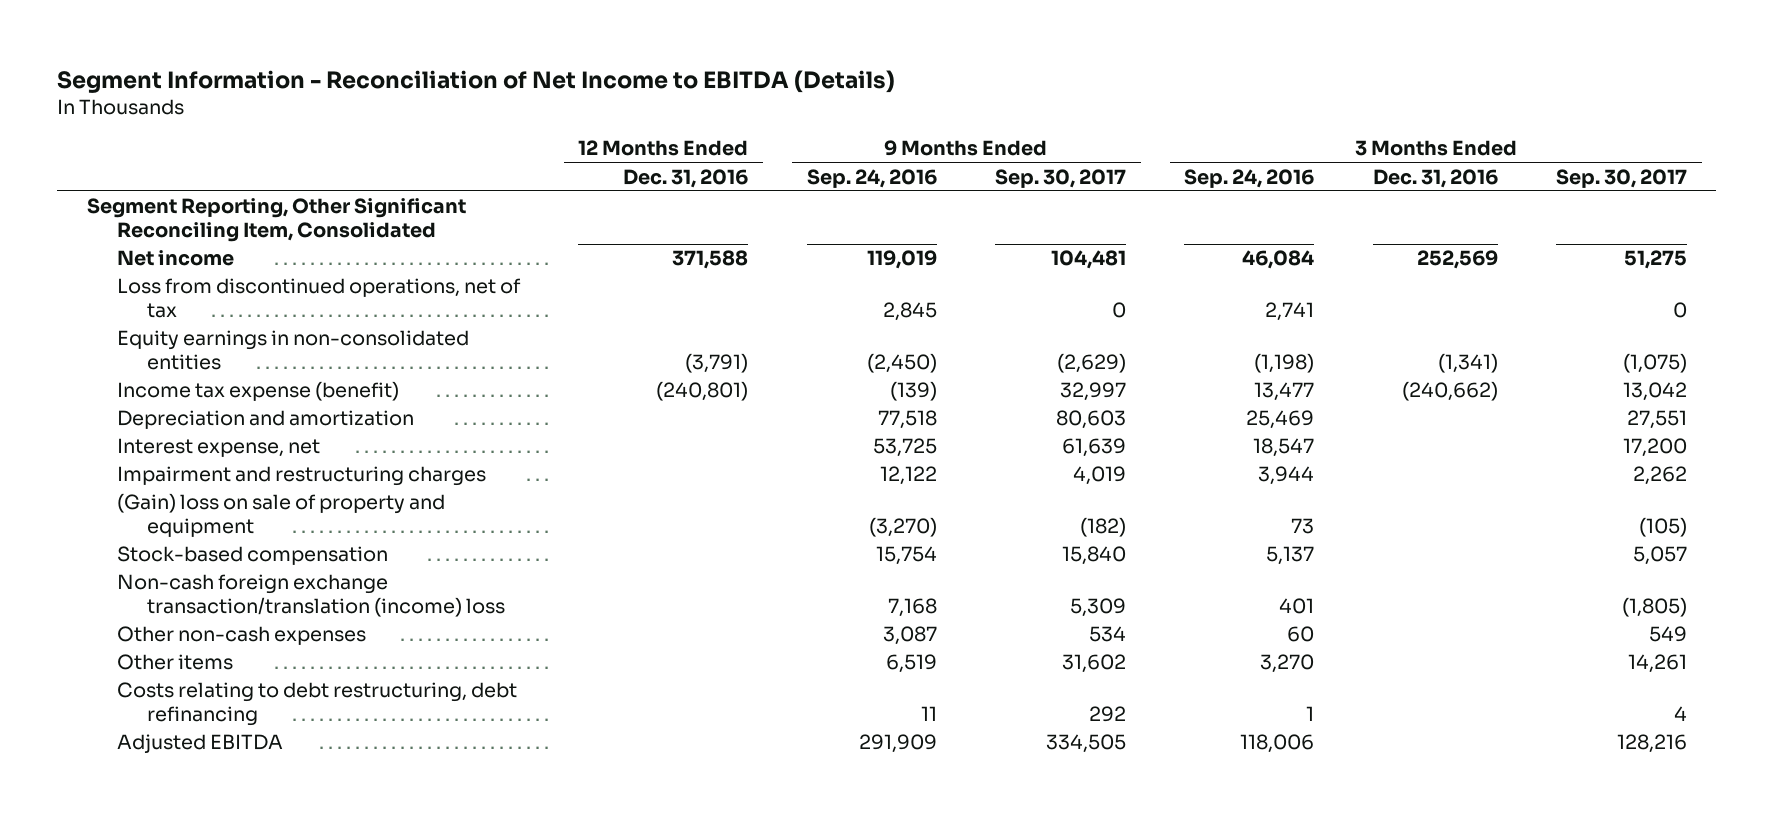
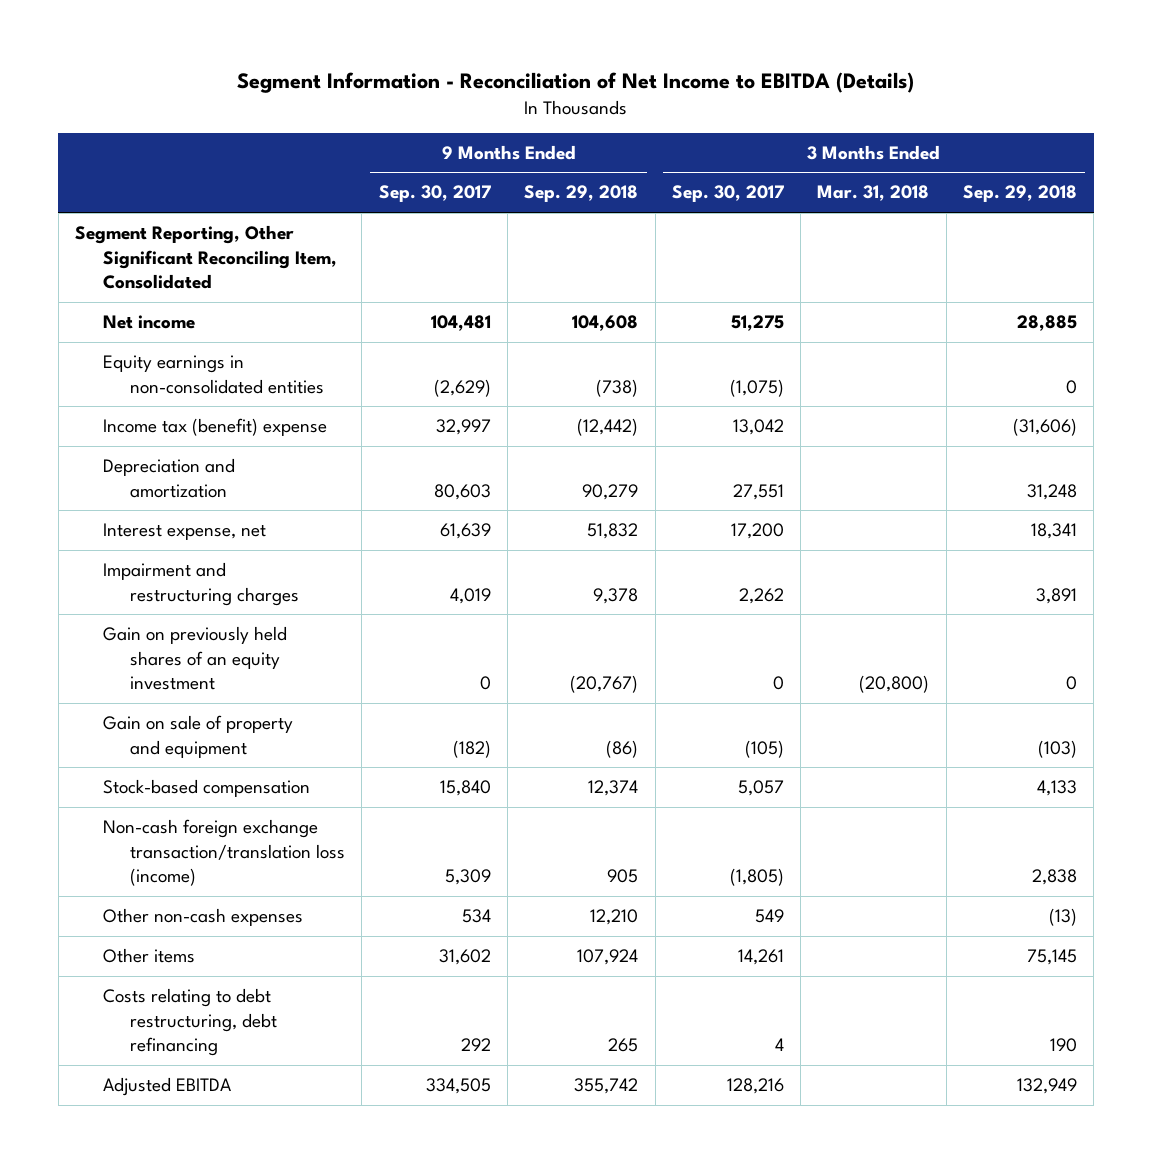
- | 12 Months Ended Dec. 31, 2016 | 9 Months Ended Sep. 24, 2016 | 9 Months Ended Sep. 30, 2017 | 3 Months Ended Sep. 24, 2016 | 3 Months Ended Dec. 31, 2016 | 3 Months Ended Sep. 30, 2017
+ | 9 Months Ended Sep. 30, 2017 | 9 Months Ended Sep. 29, 2018 | 3 Months Ended Sep. 30, 2017 | 3 Months Ended Mar. 31, 2018 | 3 Months Ended Sep. 29, 2018
- Loss from discontinued operations, net of tax | | 2,845 | 0 | 2,741 | | 0
- Income tax expense (benefit) | (240,801) | (139) | 32,997 | 13,477 | (240,662) | 13,042
+ Income tax (benefit) expense | 32,997 | (12,442) | 13,042 | | (31,606)
- (Gain) loss on sale of property and equipment | | (3,270) | (182) | 73 | | (105)
+ Gain on previously held shares of an equity investment | 0 | (20,767) | 0 | (20,800) | 0
+ Gain on sale of property and equipment | (182) | (86) | (105) | | (103)
- Non-cash foreign exchange transaction/translation (income) loss | | 7,168 | 5,309 | 401 | | (1,805)
+ Non-cash foreign exchange transaction/translation loss (income) | 5,309 | 905 | (1,805) | | 2,838

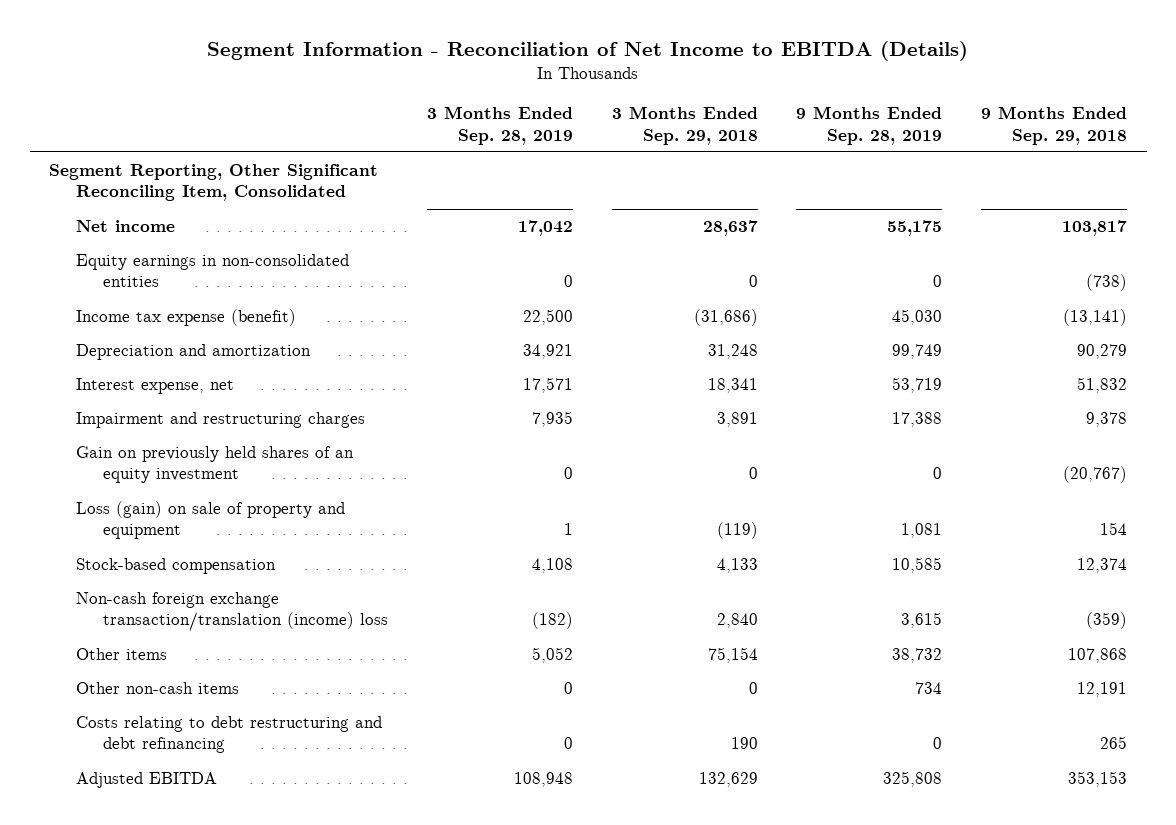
- | 9 Months Ended Sep. 30, 2017 | 9 Months Ended Sep. 29, 2018 | 3 Months Ended Sep. 30, 2017 | 3 Months Ended Mar. 31, 2018 | 3 Months Ended Sep. 29, 2018
+ | 3 Months Ended Sep. 28, 2019 | 3 Months Ended Sep. 29, 2018 | 9 Months Ended Sep. 28, 2019 | 9 Months Ended Sep. 29, 2018
- Net income | 104,481 | 104,608 | 51,275 | | 28,885
+ Net income | 17,042 | 28,637 | 55,175 | 103,817
- Income tax (benefit) expense | 32,997 | (12,442) | 13,042 | | (31,606)
+ Income tax expense (benefit) | 22,500 | (31,686) | 45,030 | (13,141)
- Gain on sale of property and equipment | (182) | (86) | (105) | | (103)
+ Loss (gain) on sale of property and equipment | 1 | (119) | 1,081 | 154
- Non-cash foreign exchange transaction/translation loss (income) | 5,309 | 905 | (1,805) | | 2,838
- Other non-cash expenses | 534 | 12,210 | 549 | | (13)
- Other items | 31,602 | 107,924 | 14,261 | | 75,145
- Costs relating to debt restructuring, debt refinancing | 292 | 265 | 4 | | 190
- Adjusted EBITDA | 334,505 | 355,742 | 128,216 | | 132,949
+ Non-cash foreign exchange transaction/translation (income) loss | (182) | 2,840 | 3,615 | (359)
+ Other items | 5,052 | 75,154 | 38,732 | 107,868
+ Other non-cash items | 0 | 0 | 734 | 12,191
+ Costs relating to debt restructuring and debt refinancing | 0 | 190 | 0 | 265
+ Adjusted EBITDA | 108,948 | 132,629 | 325,808 | 353,153

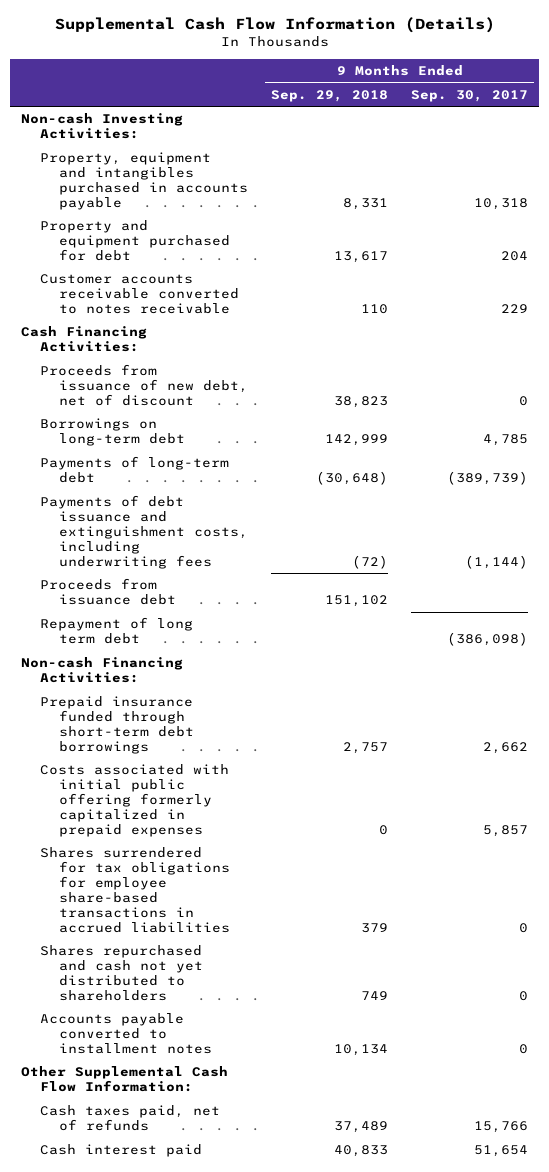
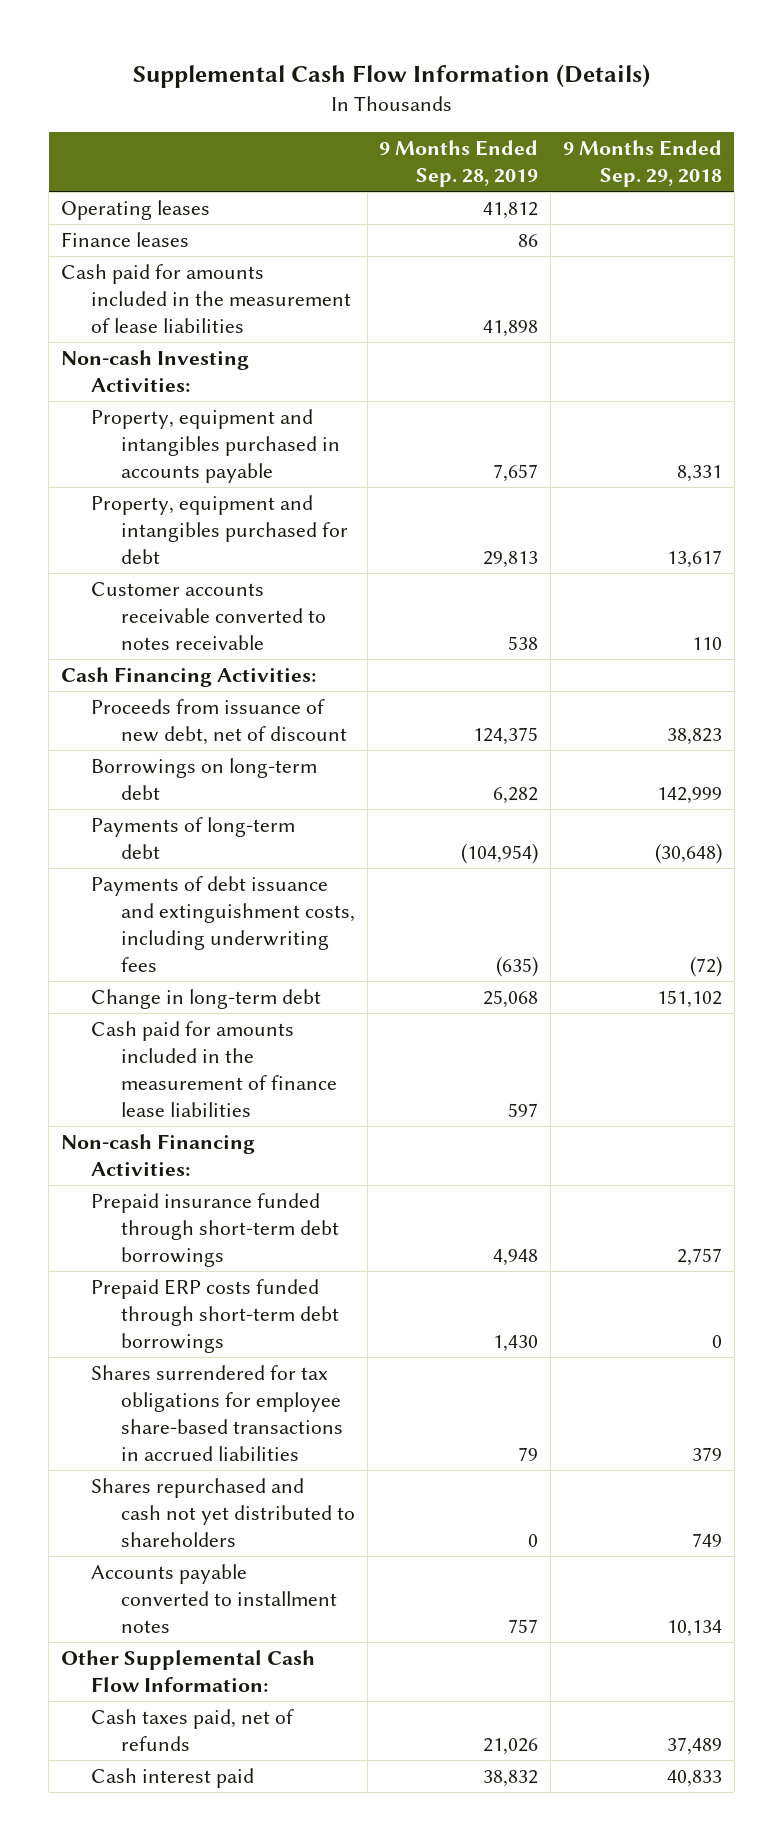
- | 9 Months Ended Sep. 29, 2018 | 9 Months Ended Sep. 30, 2017
+ | 9 Months Ended Sep. 28, 2019 | 9 Months Ended Sep. 29, 2018
+ Operating leases | 41,812 |
+ Finance leases | 86 |
+ Cash paid for amounts included in the measurement of lease liabilities | 41,898 |
- Property and equipment purchased for debt | 13,617 | 204
+ Property, equipment and intangibles purchased for debt | 29,813 | 13,617
- Proceeds from issuance debt | 151,102 |
- Repayment of long term debt | | (386,098)
+ Change in long-term debt | 25,068 | 151,102
+ Cash paid for amounts included in the measurement of finance lease liabilities | 597 |
- Costs associated with initial public offering formerly capitalized in prepaid expenses | 0 | 5,857
+ Prepaid ERP costs funded through short-term debt borrowings | 1,430 | 0

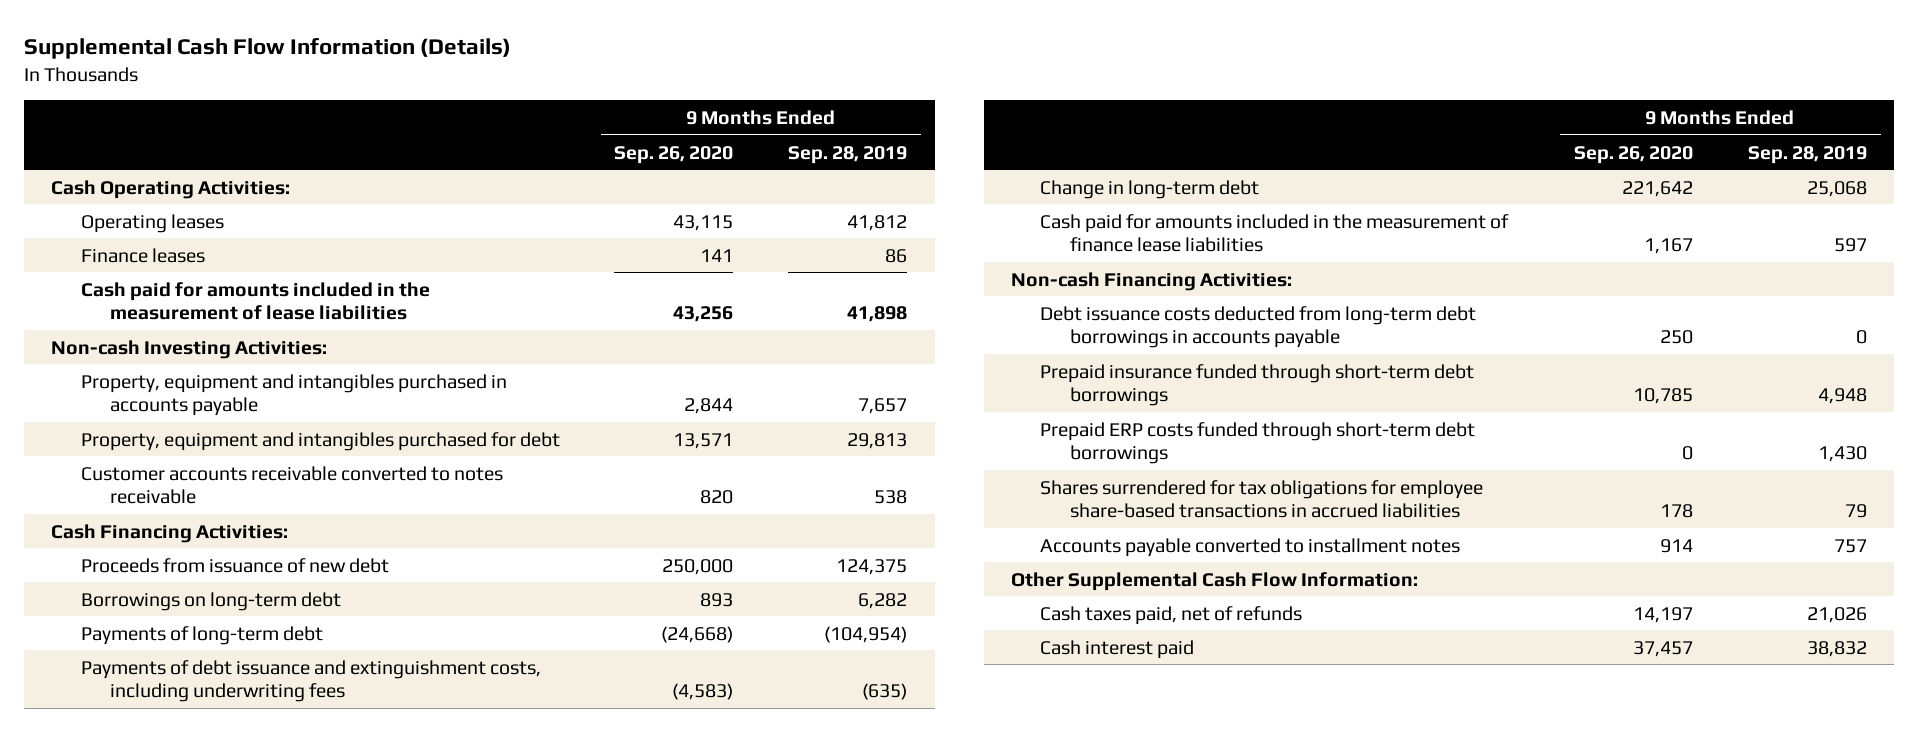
- | 9 Months Ended Sep. 28, 2019 | 9 Months Ended Sep. 29, 2018
+ | 9 Months Ended Sep. 26, 2020 | 9 Months Ended Sep. 28, 2019
+ Cash Operating Activities:
- Proceeds from issuance of new debt, net of discount | 124,375 | 38,823
+ Proceeds from issuance of new debt | 250,000 | 124,375
+ Debt issuance costs deducted from long-term debt borrowings in accounts payable | 250 | 0
- Shares repurchased and cash not yet distributed to shareholders | 0 | 749

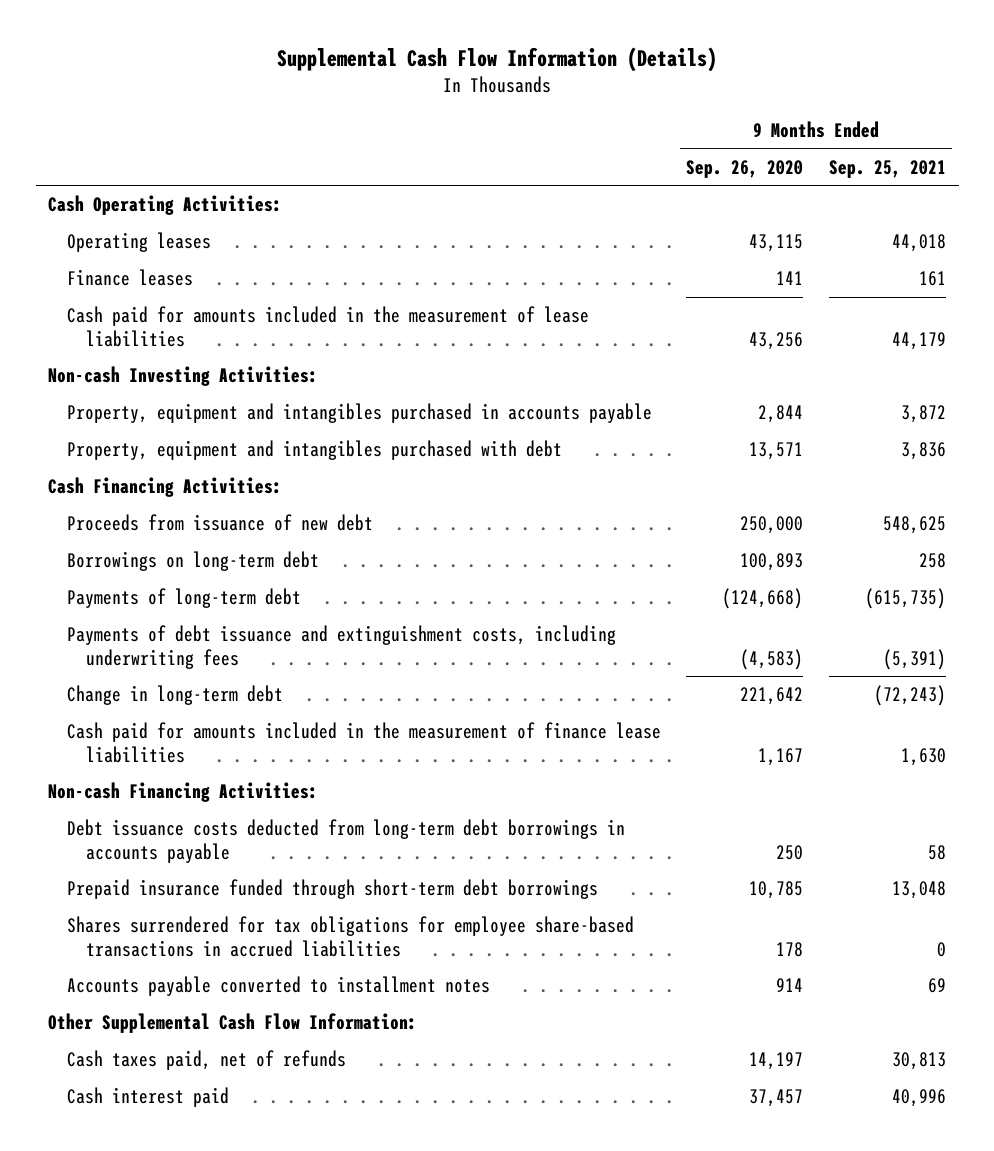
- | 9 Months Ended Sep. 26, 2020 | 9 Months Ended Sep. 28, 2019
+ | 9 Months Ended Sep. 26, 2020 | 9 Months Ended Sep. 25, 2021
- Property, equipment and intangibles purchased for debt | 13,571 | 29,813
- Customer accounts receivable converted to notes receivable | 820 | 538
+ Property, equipment and intangibles purchased with debt | 13,571 | 3,836
- Borrowings on long-term debt | 893 | 6,282
- Payments of long-term debt | (24,668) | (104,954)
+ Borrowings on long-term debt | 100,893 | 258
+ Payments of long-term debt | (124,668) | (615,735)
- Prepaid ERP costs funded through short-term debt borrowings | 0 | 1,430

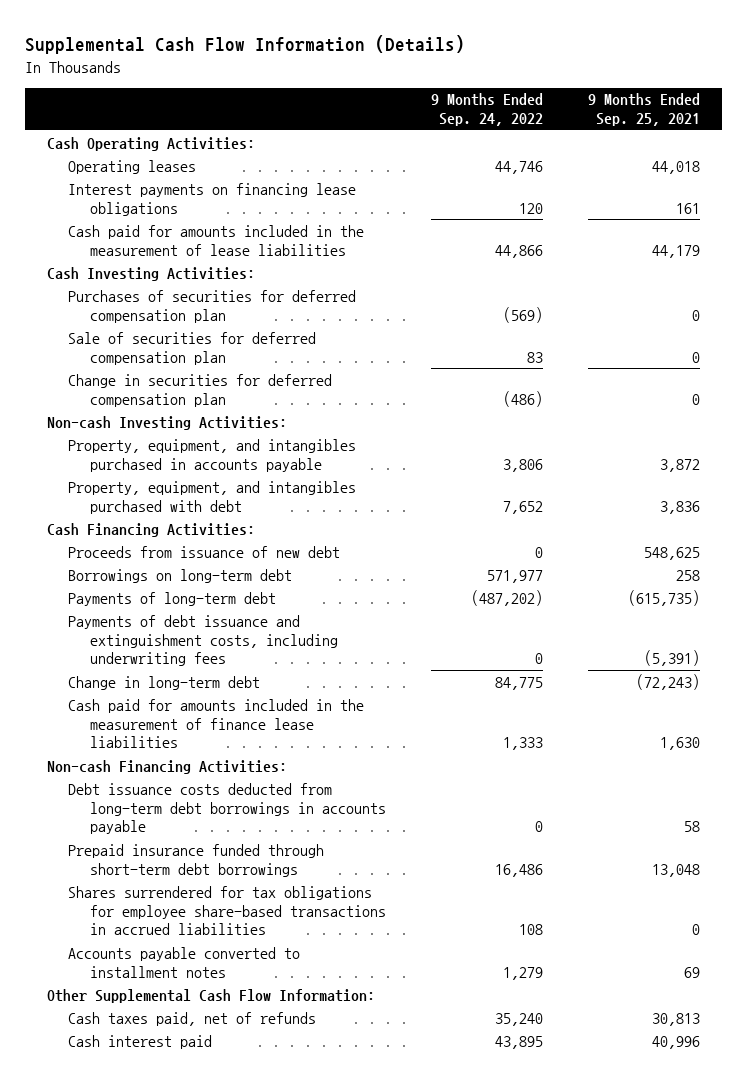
- | 9 Months Ended Sep. 26, 2020 | 9 Months Ended Sep. 25, 2021
+ | 9 Months Ended Sep. 24, 2022 | 9 Months Ended Sep. 25, 2021
- Finance leases | 141 | 161
+ Interest payments on financing lease obligations | 120 | 161
+ Cash Investing Activities:
+ Purchases of securities for deferred compensation plan | (569) | 0
+ Sale of securities for deferred compensation plan | 83 | 0
+ Change in securities for deferred compensation plan | (486) | 0
- Property, equipment and intangibles purchased in accounts payable | 2,844 | 3,872
- Property, equipment and intangibles purchased with debt | 13,571 | 3,836
+ Property, equipment, and intangibles purchased in accounts payable | 3,806 | 3,872
+ Property, equipment, and intangibles purchased with debt | 7,652 | 3,836

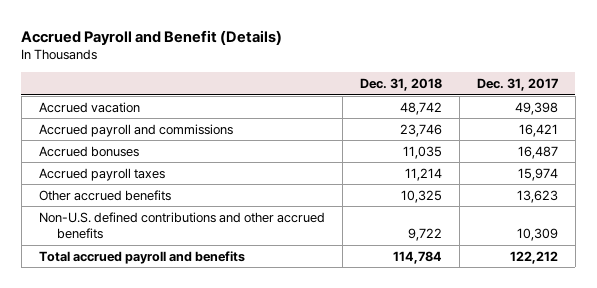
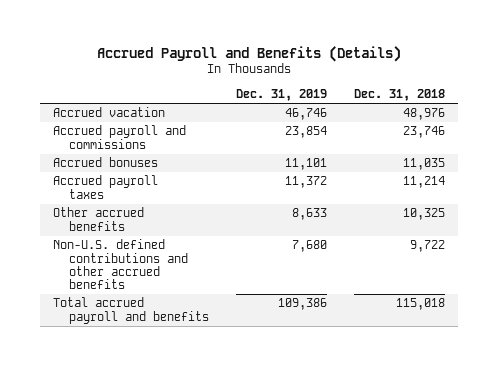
- Accrued Payroll and Benefit (Details)
+ Accrued Payroll and Benefits (Details)
- | Dec. 31, 2018 | Dec. 31, 2017
+ | Dec. 31, 2019 | Dec. 31, 2018
- Accrued vacation | 48,742 | 49,398
+ Accrued vacation | 46,746 | 48,976
- Total accrued payroll and benefits | 114,784 | 122,212
+ Total accrued payroll and benefits | 109,386 | 115,018

